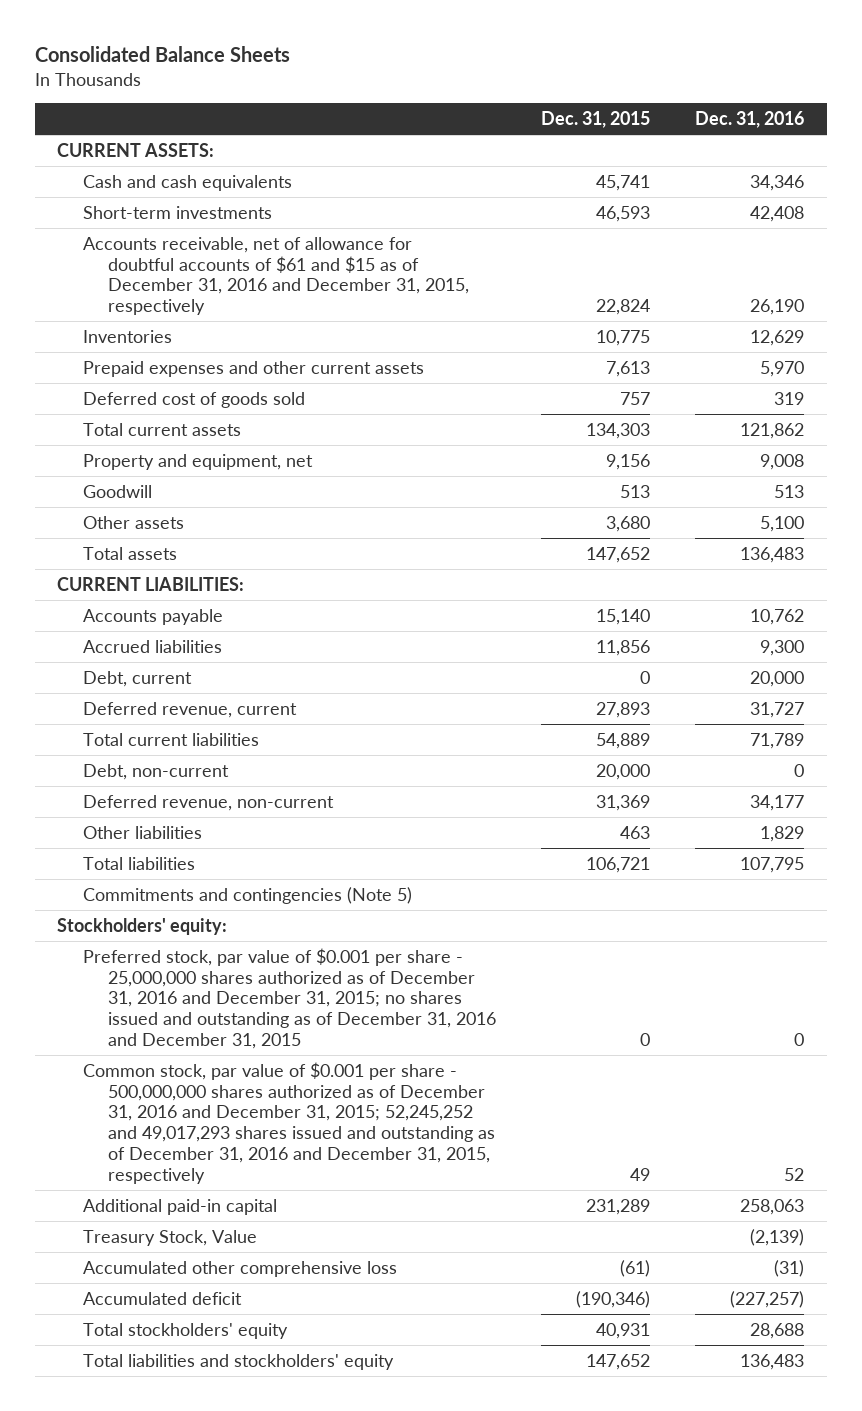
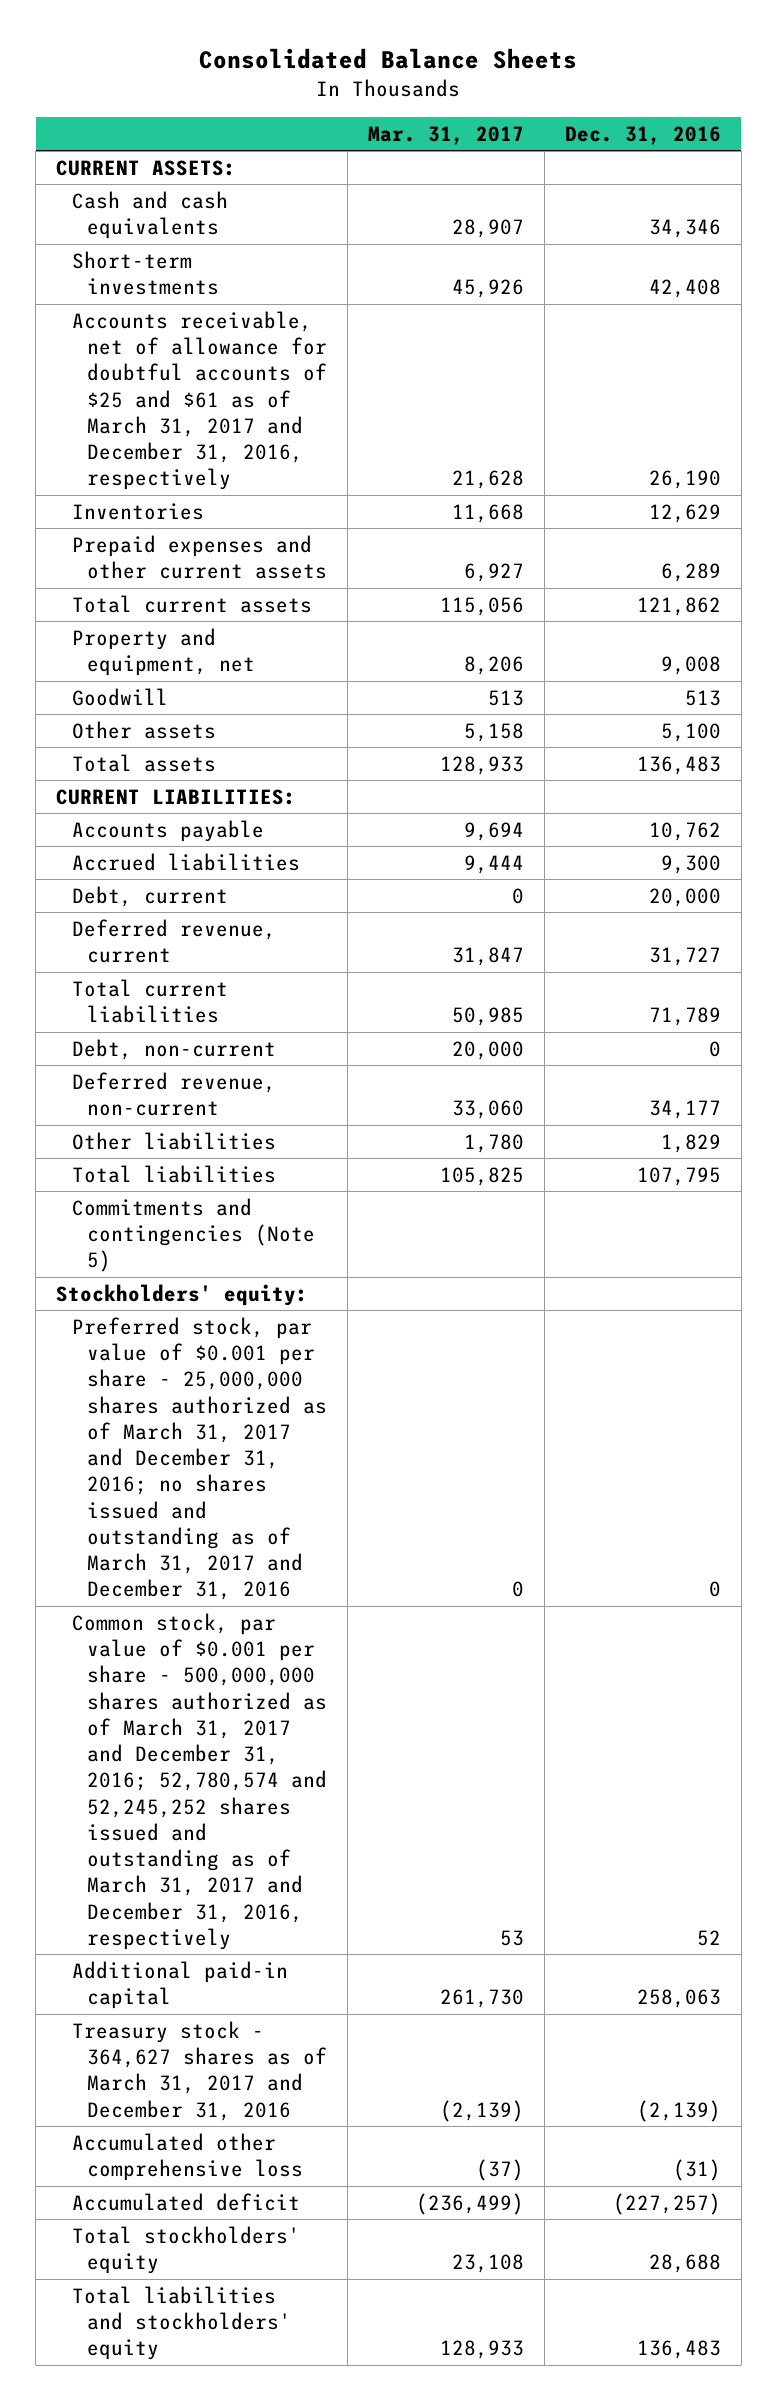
- | Dec. 31, 2015 | Dec. 31, 2016
+ | Mar. 31, 2017 | Dec. 31, 2016
- Accounts receivable, net of allowance for doubtful accounts of $61 and $15 as of December 31, 2016 and December 31, 2015, respectively | 22,824 | 26,190
+ Accounts receivable, net of allowance for doubtful accounts of $25 and $61 as of March 31, 2017 and December 31, 2016, respectively | 21,628 | 26,190
- Prepaid expenses and other current assets | 7,613 | 5,970
- Deferred cost of goods sold | 757 | 319
+ Prepaid expenses and other current assets | 6,927 | 6,289
- Preferred stock, par value of $0.001 per share - 25,000,000 shares authorized as of December 31, 2016 and December 31, 2015; no shares issued and outstanding as of December 31, 2016 and December 31, 2015 | 0 | 0
- Common stock, par value of $0.001 per share - 500,000,000 shares authorized as of December 31, 2016 and December 31, 2015; 52,245,252 and 49,017,293 shares issued and outstanding as of December 31, 2016 and December 31, 2015, respectively | 49 | 52
+ Preferred stock, par value of $0.001 per share - 25,000,000 shares authorized as of March 31, 2017 and December 31, 2016; no shares issued and outstanding as of March 31, 2017 and December 31, 2016 | 0 | 0
+ Common stock, par value of $0.001 per share - 500,000,000 shares authorized as of March 31, 2017 and December 31, 2016; 52,780,574 and 52,245,252 shares issued and outstanding as of March 31, 2017 and December 31, 2016, respectively | 53 | 52
- Treasury Stock, Value | | (2,139)
+ Treasury stock - 364,627 shares as of March 31, 2017 and December 31, 2016 | (2,139) | (2,139)

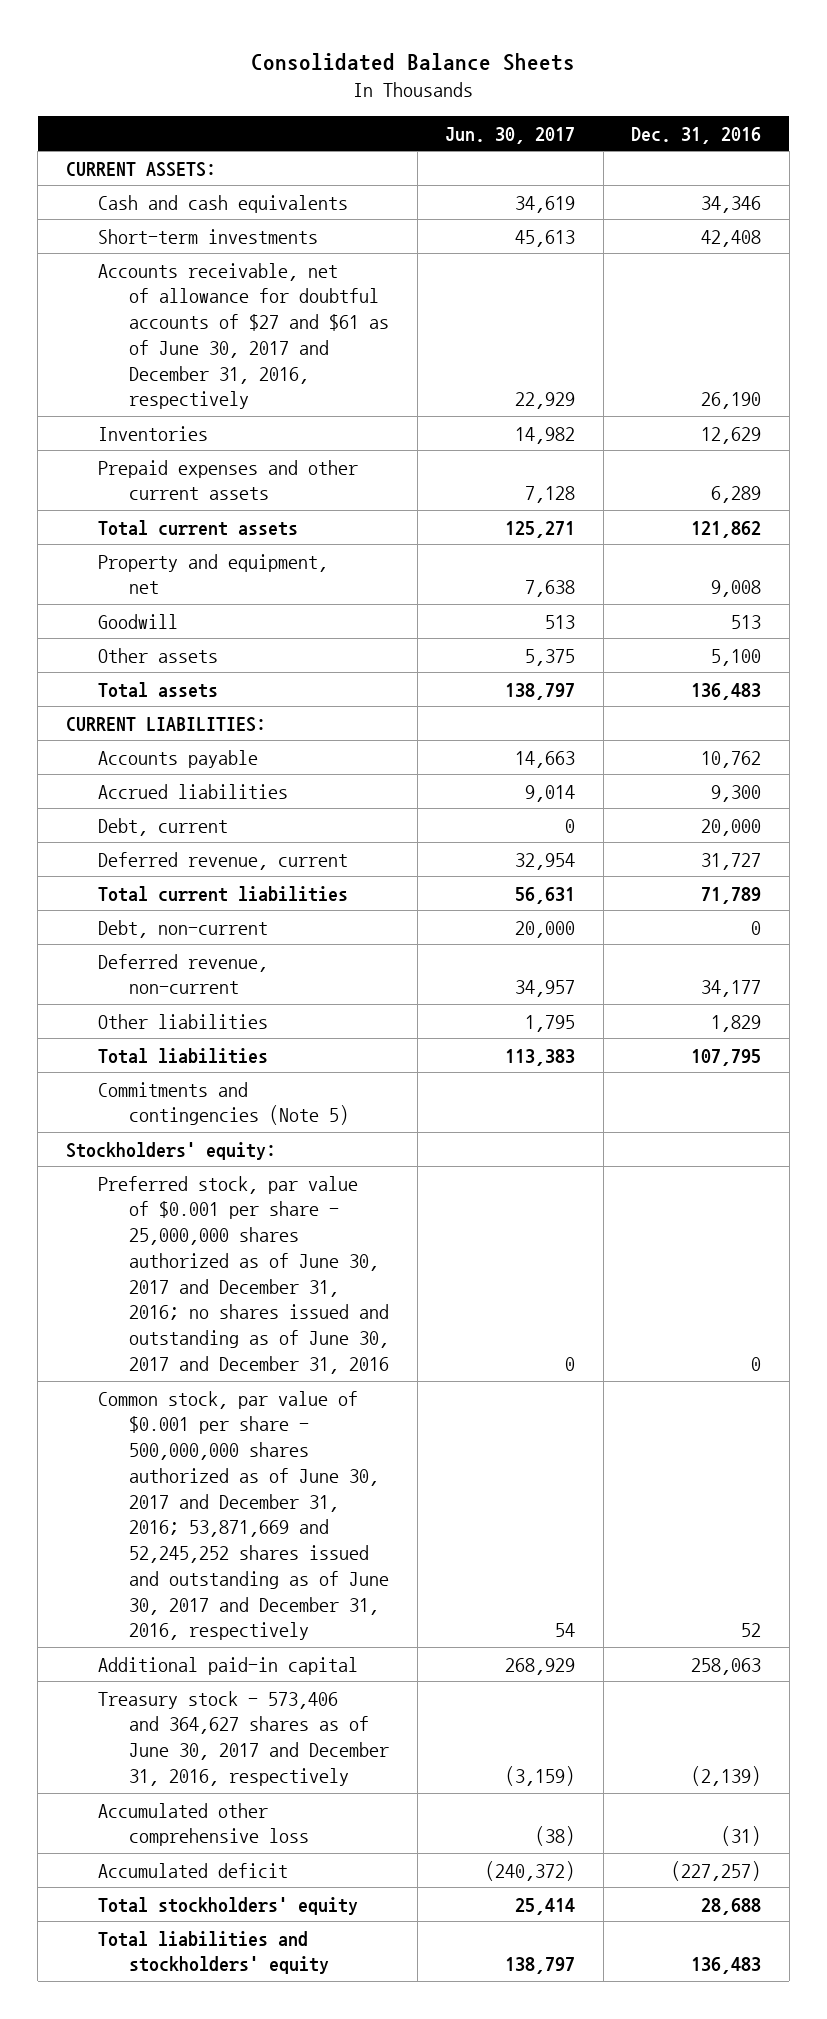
- | Mar. 31, 2017 | Dec. 31, 2016
+ | Jun. 30, 2017 | Dec. 31, 2016
- Accounts receivable, net of allowance for doubtful accounts of $25 and $61 as of March 31, 2017 and December 31, 2016, respectively | 21,628 | 26,190
+ Accounts receivable, net of allowance for doubtful accounts of $27 and $61 as of June 30, 2017 and December 31, 2016, respectively | 22,929 | 26,190
- Preferred stock, par value of $0.001 per share - 25,000,000 shares authorized as of March 31, 2017 and December 31, 2016; no shares issued and outstanding as of March 31, 2017 and December 31, 2016 | 0 | 0
- Common stock, par value of $0.001 per share - 500,000,000 shares authorized as of March 31, 2017 and December 31, 2016; 52,780,574 and 52,245,252 shares issued and outstanding as of March 31, 2017 and December 31, 2016, respectively | 53 | 52
+ Preferred stock, par value of $0.001 per share - 25,000,000 shares authorized as of June 30, 2017 and December 31, 2016; no shares issued and outstanding as of June 30, 2017 and December 31, 2016 | 0 | 0
+ Common stock, par value of $0.001 per share - 500,000,000 shares authorized as of June 30, 2017 and December 31, 2016; 53,871,669 and 52,245,252 shares issued and outstanding as of June 30, 2017 and December 31, 2016, respectively | 54 | 52
- Treasury stock - 364,627 shares as of March 31, 2017 and December 31, 2016 | (2,139) | (2,139)
+ Treasury stock - 573,406 and 364,627 shares as of June 30, 2017 and December 31, 2016, respectively | (3,159) | (2,139)

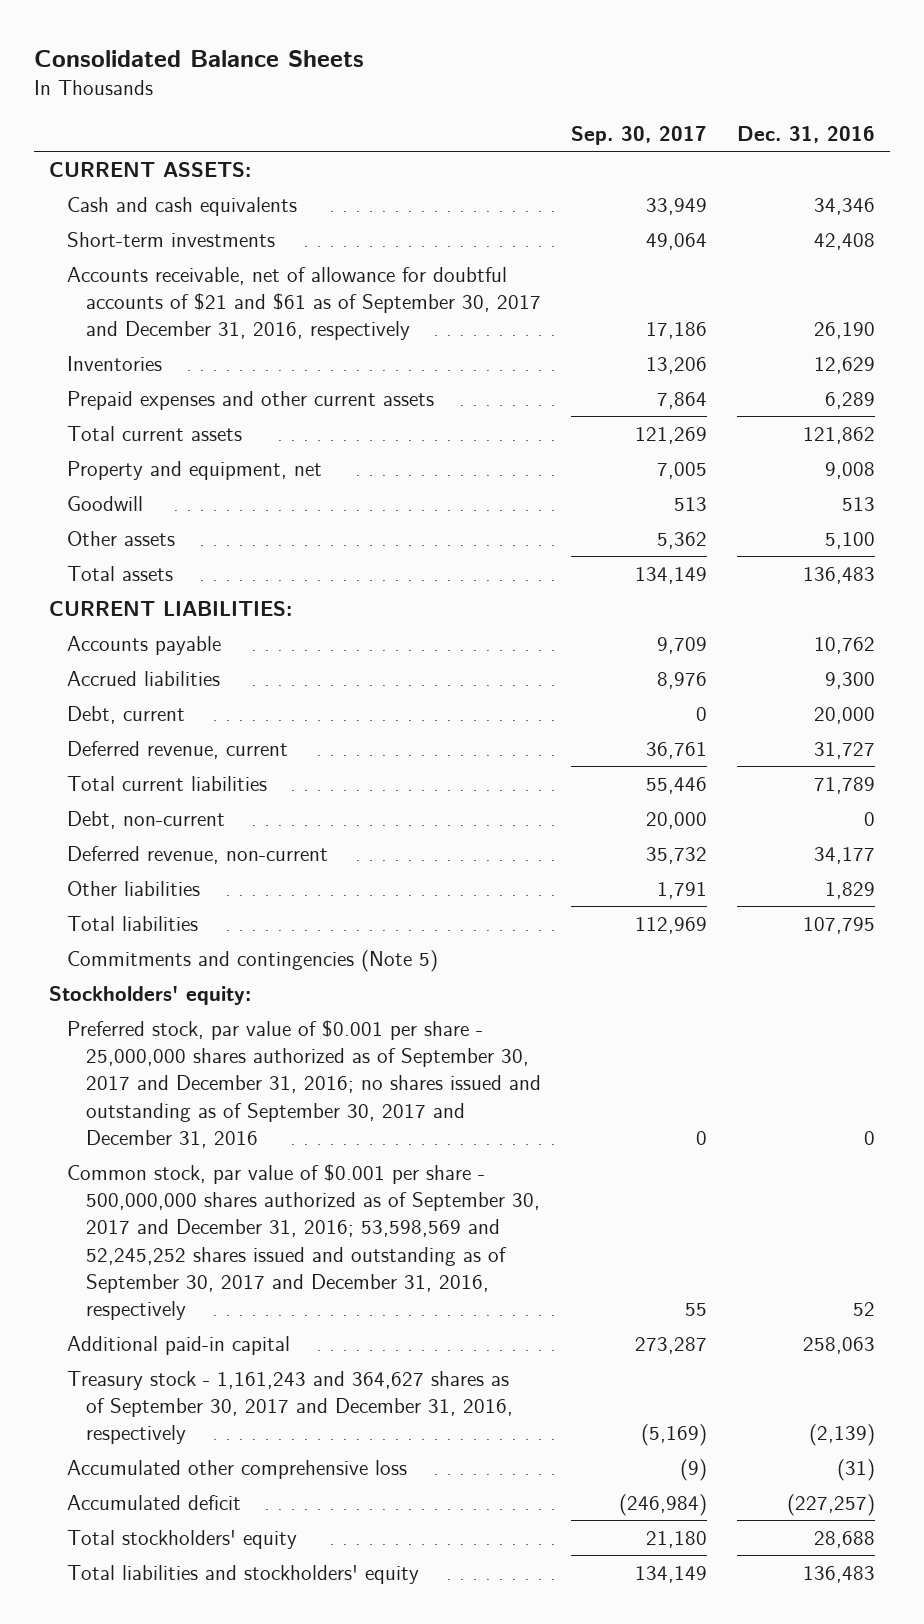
- | Jun. 30, 2017 | Dec. 31, 2016
+ | Sep. 30, 2017 | Dec. 31, 2016
- Accounts receivable, net of allowance for doubtful accounts of $27 and $61 as of June 30, 2017 and December 31, 2016, respectively | 22,929 | 26,190
+ Accounts receivable, net of allowance for doubtful accounts of $21 and $61 as of September 30, 2017 and December 31, 2016, respectively | 17,186 | 26,190
- Preferred stock, par value of $0.001 per share - 25,000,000 shares authorized as of June 30, 2017 and December 31, 2016; no shares issued and outstanding as of June 30, 2017 and December 31, 2016 | 0 | 0
- Common stock, par value of $0.001 per share - 500,000,000 shares authorized as of June 30, 2017 and December 31, 2016; 53,871,669 and 52,245,252 shares issued and outstanding as of June 30, 2017 and December 31, 2016, respectively | 54 | 52
+ Preferred stock, par value of $0.001 per share - 25,000,000 shares authorized as of September 30, 2017 and December 31, 2016; no shares issued and outstanding as of September 30, 2017 and December 31, 2016 | 0 | 0
+ Common stock, par value of $0.001 per share - 500,000,000 shares authorized as of September 30, 2017 and December 31, 2016; 53,598,569 and 52,245,252 shares issued and outstanding as of September 30, 2017 and December 31, 2016, respectively | 55 | 52
- Treasury stock - 573,406 and 364,627 shares as of June 30, 2017 and December 31, 2016, respectively | (3,159) | (2,139)
+ Treasury stock - 1,161,243 and 364,627 shares as of September 30, 2017 and December 31, 2016, respectively | (5,169) | (2,139)

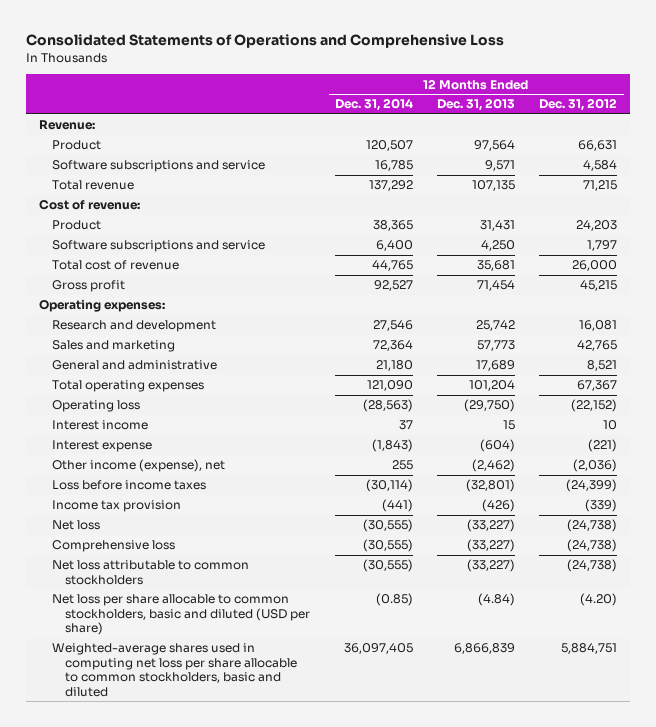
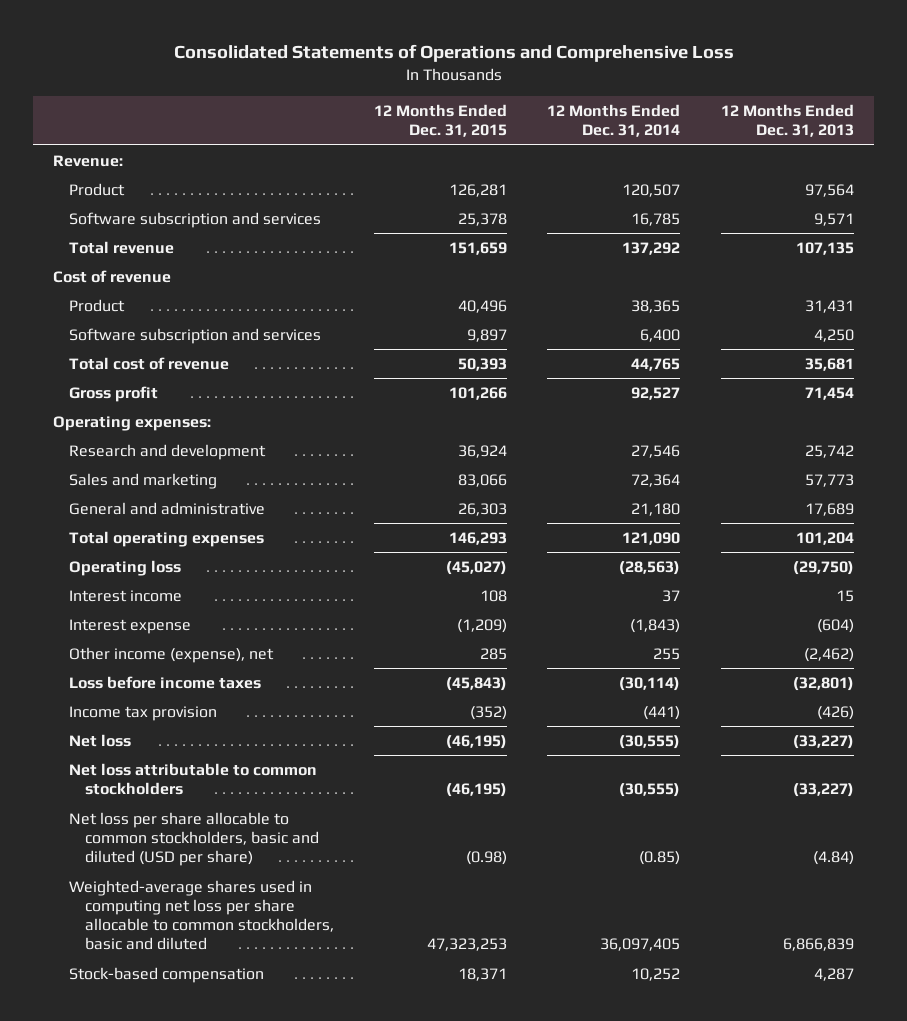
- | 12 Months Ended Dec. 31, 2014 | 12 Months Ended Dec. 31, 2013 | 12 Months Ended Dec. 31, 2012
+ | 12 Months Ended Dec. 31, 2015 | 12 Months Ended Dec. 31, 2014 | 12 Months Ended Dec. 31, 2013
- Software subscriptions and service | 16,785 | 9,571 | 4,584
+ Software subscription and services | 25,378 | 16,785 | 9,571
- Cost of revenue:
+ Cost of revenue
- Software subscriptions and service | 6,400 | 4,250 | 1,797
+ Software subscription and services | 9,897 | 6,400 | 4,250
- Comprehensive loss | (30,555) | (33,227) | (24,738)
+ Stock-based compensation | 18,371 | 10,252 | 4,287

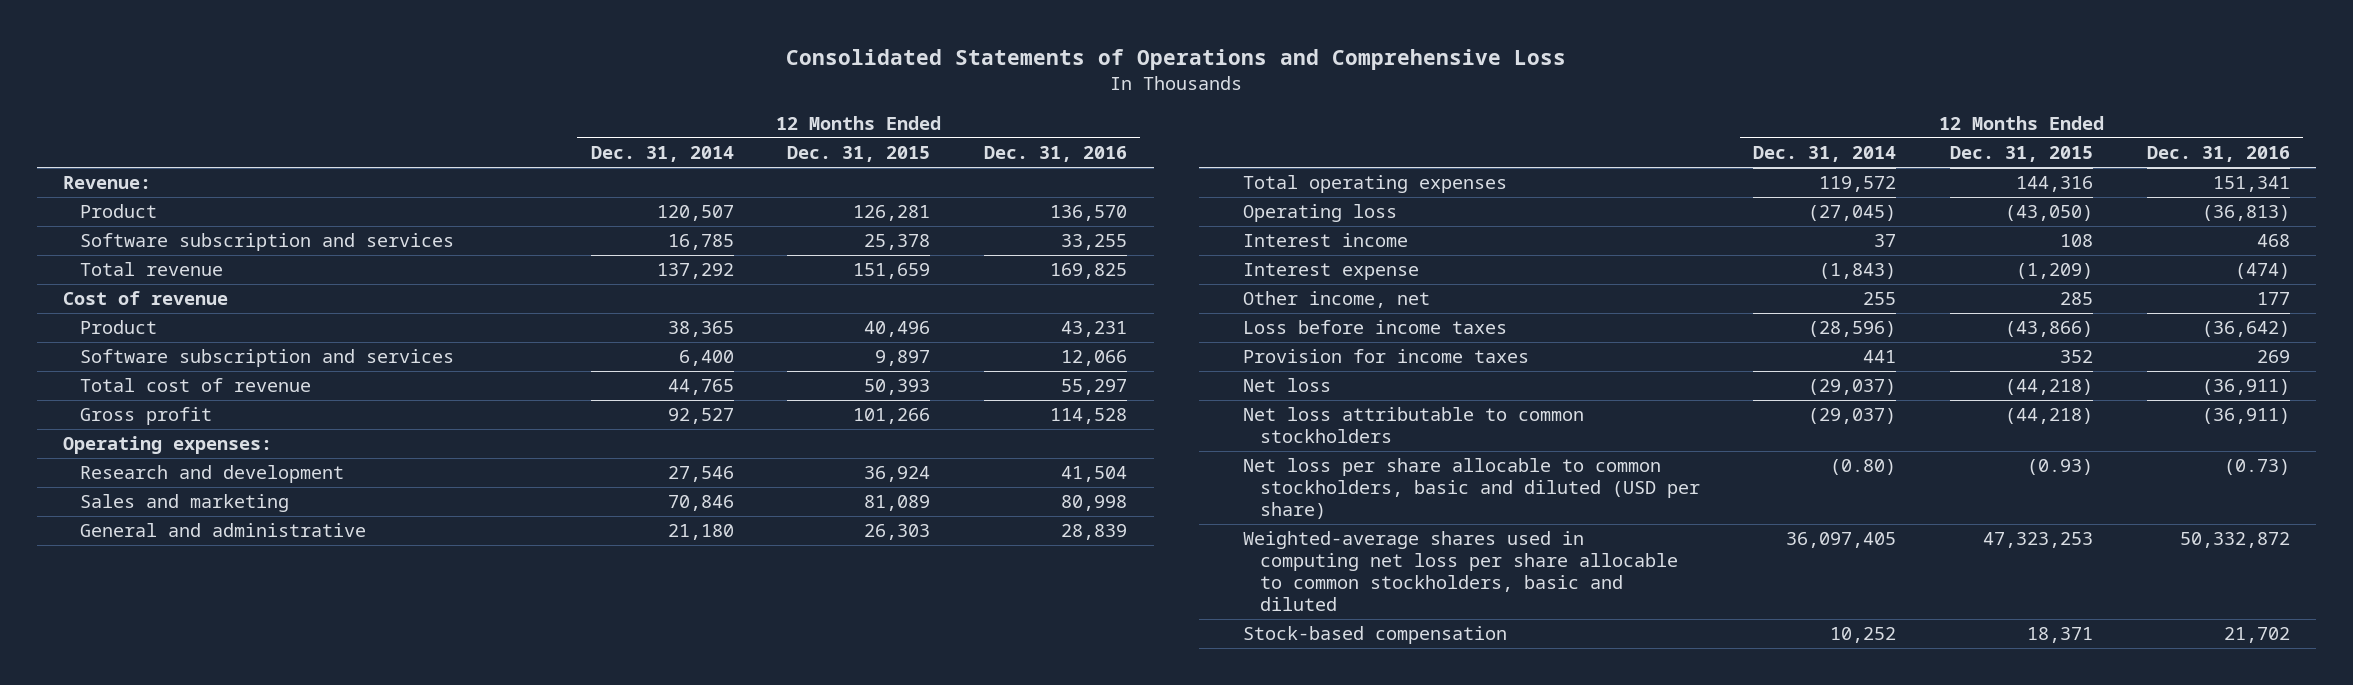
- | 12 Months Ended Dec. 31, 2015 | 12 Months Ended Dec. 31, 2014 | 12 Months Ended Dec. 31, 2013
+ | 12 Months Ended Dec. 31, 2014 | 12 Months Ended Dec. 31, 2015 | 12 Months Ended Dec. 31, 2016
- Sales and marketing | 83,066 | 72,364 | 57,773
+ Sales and marketing | 70,846 | 81,089 | 80,998
- Total operating expenses | 146,293 | 121,090 | 101,204
- Operating loss | (45,027) | (28,563) | (29,750)
+ Total operating expenses | 119,572 | 144,316 | 151,341
+ Operating loss | (27,045) | (43,050) | (36,813)
- Other income (expense), net | 285 | 255 | (2,462)
- Loss before income taxes | (45,843) | (30,114) | (32,801)
- Income tax provision | (352) | (441) | (426)
- Net loss | (46,195) | (30,555) | (33,227)
- Net loss attributable to common stockholders | (46,195) | (30,555) | (33,227)
- Net loss per share allocable to common stockholders, basic and diluted (USD per share) | (0.98) | (0.85) | (4.84)
+ Other income, net | 255 | 285 | 177
+ Loss before income taxes | (28,596) | (43,866) | (36,642)
+ Provision for income taxes | 441 | 352 | 269
+ Net loss | (29,037) | (44,218) | (36,911)
+ Net loss attributable to common stockholders | (29,037) | (44,218) | (36,911)
+ Net loss per share allocable to common stockholders, basic and diluted (USD per share) | (0.80) | (0.93) | (0.73)

